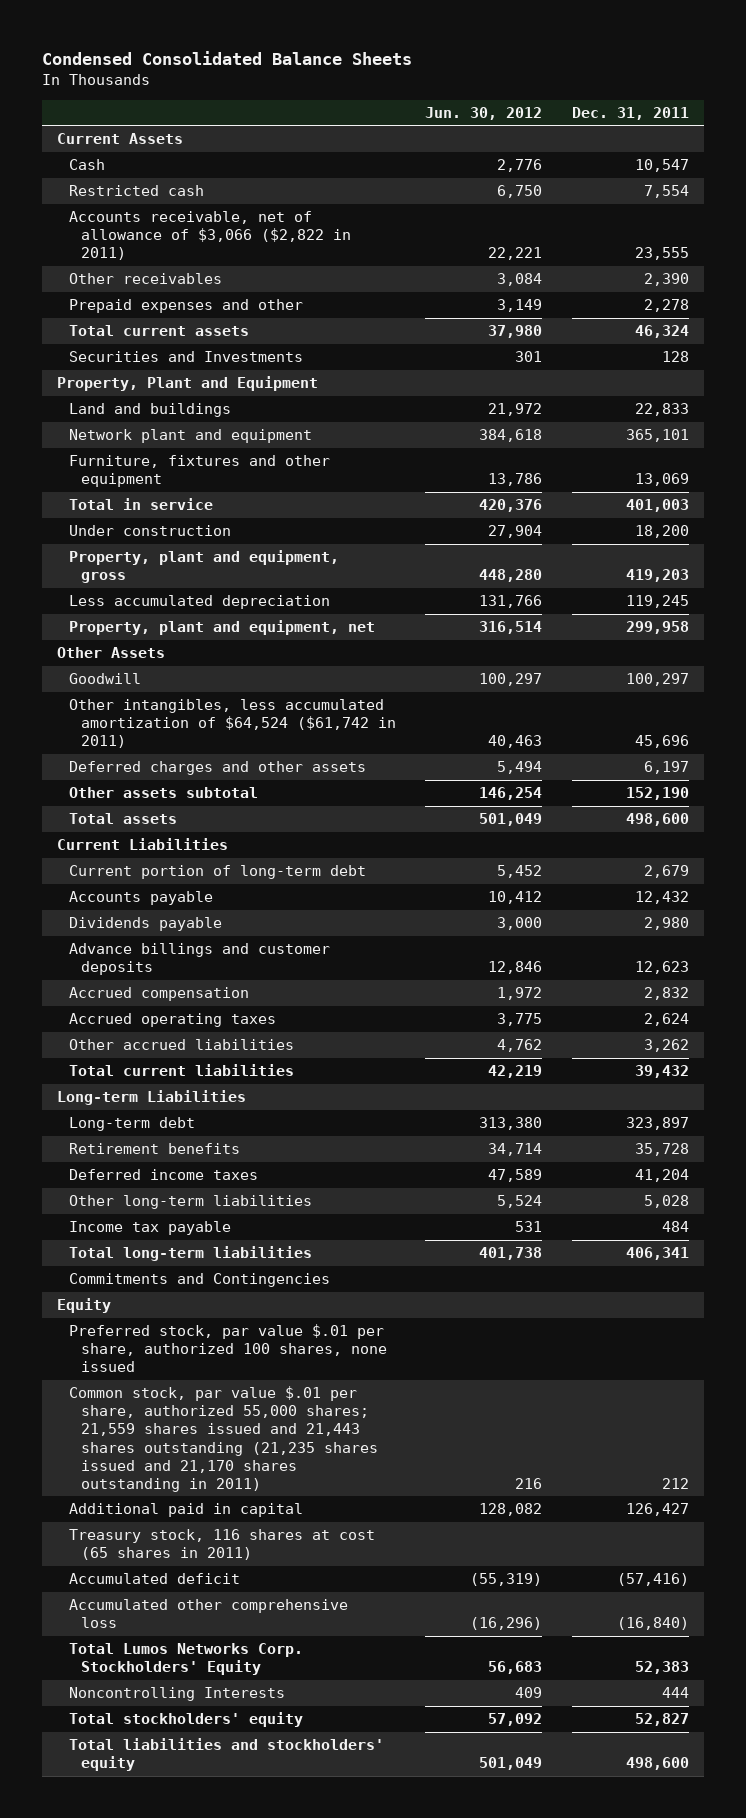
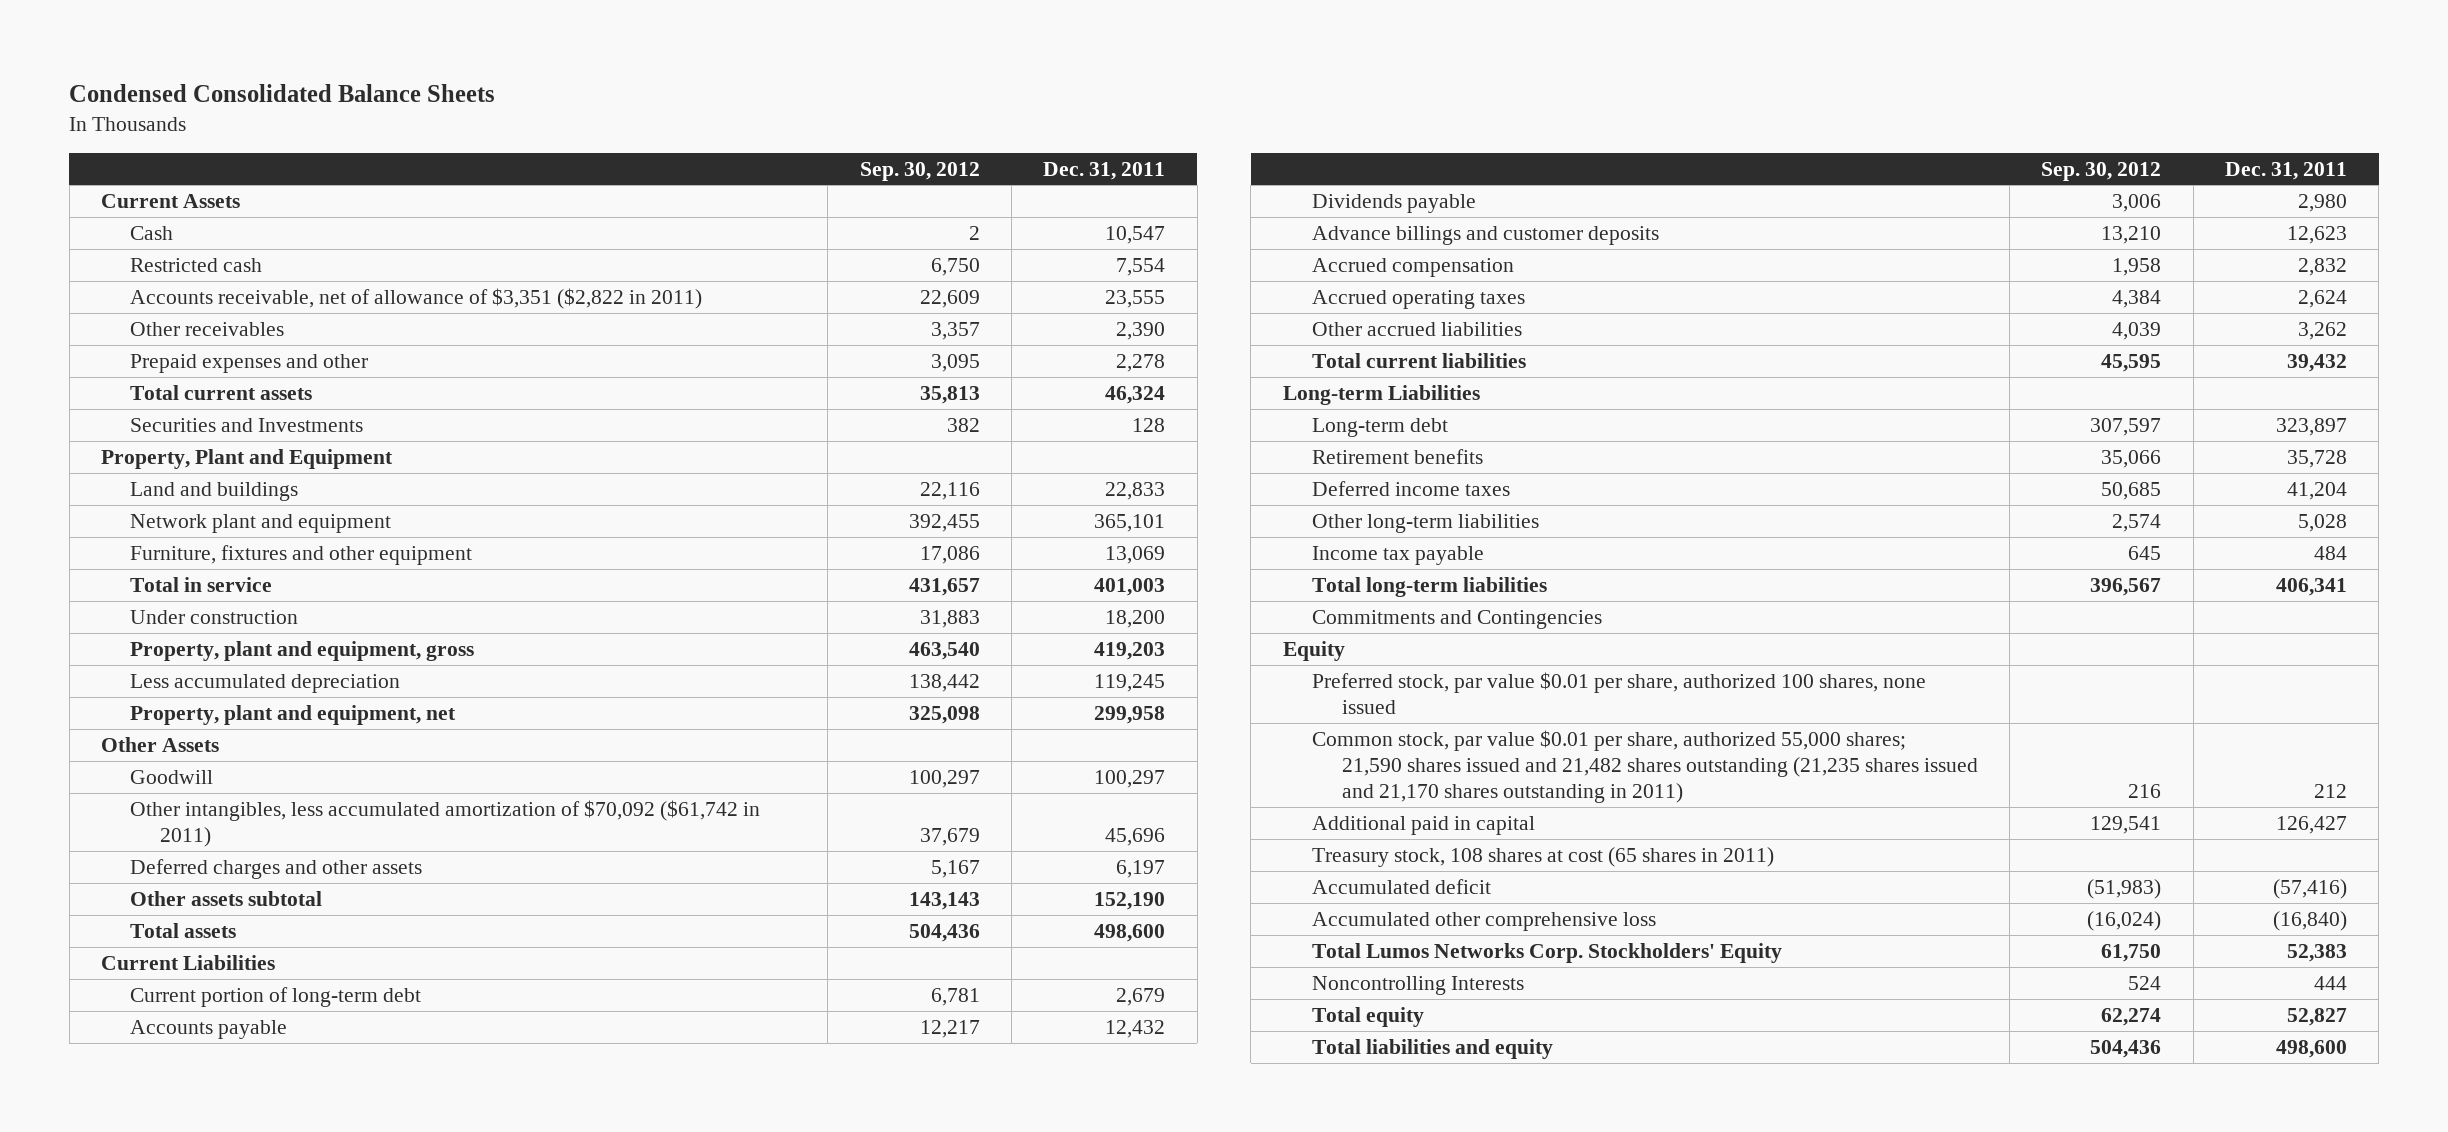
- | Jun. 30, 2012 | Dec. 31, 2011
+ | Sep. 30, 2012 | Dec. 31, 2011
- Accounts receivable, net of allowance of $3,066 ($2,822 in 2011) | 22,221 | 23,555
+ Accounts receivable, net of allowance of $3,351 ($2,822 in 2011) | 22,609 | 23,555
- Other intangibles, less accumulated amortization of $64,524 ($61,742 in 2011) | 40,463 | 45,696
+ Other intangibles, less accumulated amortization of $70,092 ($61,742 in 2011) | 37,679 | 45,696
- Preferred stock, par value $.01 per share, authorized 100 shares, none issued
- Common stock, par value $.01 per share, authorized 55,000 shares; 21,559 shares issued and 21,443 shares outstanding (21,235 shares issued and 21,170 shares outstanding in 2011) | 216 | 212
+ Preferred stock, par value $0.01 per share, authorized 100 shares, none issued
+ Common stock, par value $0.01 per share, authorized 55,000 shares; 21,590 shares issued and 21,482 shares outstanding (21,235 shares issued and 21,170 shares outstanding in 2011) | 216 | 212
- Treasury stock, 116 shares at cost (65 shares in 2011)
+ Treasury stock, 108 shares at cost (65 shares in 2011)
- Total stockholders' equity | 57,092 | 52,827
- Total liabilities and stockholders' equity | 501,049 | 498,600
+ Total equity | 62,274 | 52,827
+ Total liabilities and equity | 504,436 | 498,600

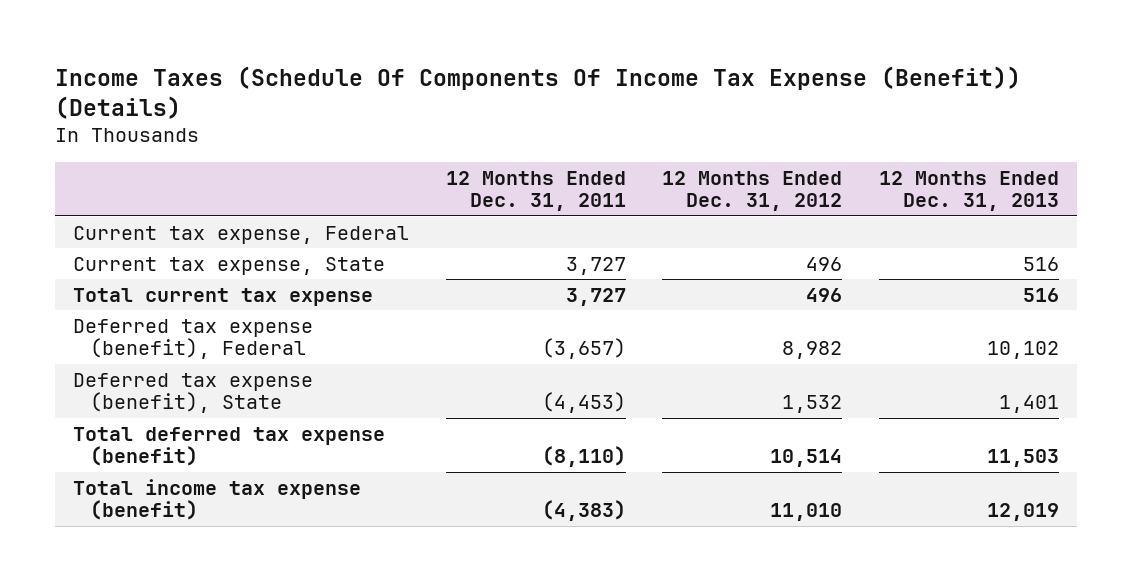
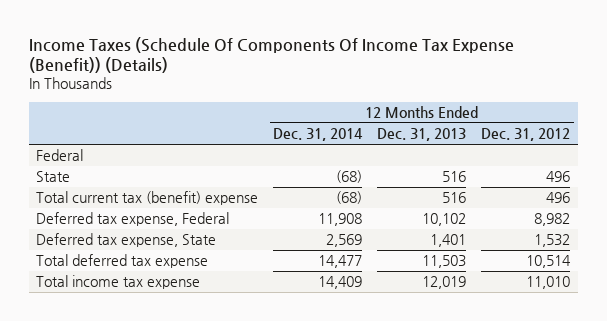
- | 12 Months Ended Dec. 31, 2011 | 12 Months Ended Dec. 31, 2012 | 12 Months Ended Dec. 31, 2013
+ | 12 Months Ended Dec. 31, 2014 | 12 Months Ended Dec. 31, 2013 | 12 Months Ended Dec. 31, 2012
- Current tax expense, Federal
- Current tax expense, State | 3,727 | 496 | 516
- Total current tax expense | 3,727 | 496 | 516
- Deferred tax expense (benefit), Federal | (3,657) | 8,982 | 10,102
- Deferred tax expense (benefit), State | (4,453) | 1,532 | 1,401
- Total deferred tax expense (benefit) | (8,110) | 10,514 | 11,503
- Total income tax expense (benefit) | (4,383) | 11,010 | 12,019
+ Federal
+ State | (68) | 516 | 496
+ Total current tax (benefit) expense | (68) | 516 | 496
+ Deferred tax expense, Federal | 11,908 | 10,102 | 8,982
+ Deferred tax expense, State | 2,569 | 1,401 | 1,532
+ Total deferred tax expense | 14,477 | 11,503 | 10,514
+ Total income tax expense | 14,409 | 12,019 | 11,010

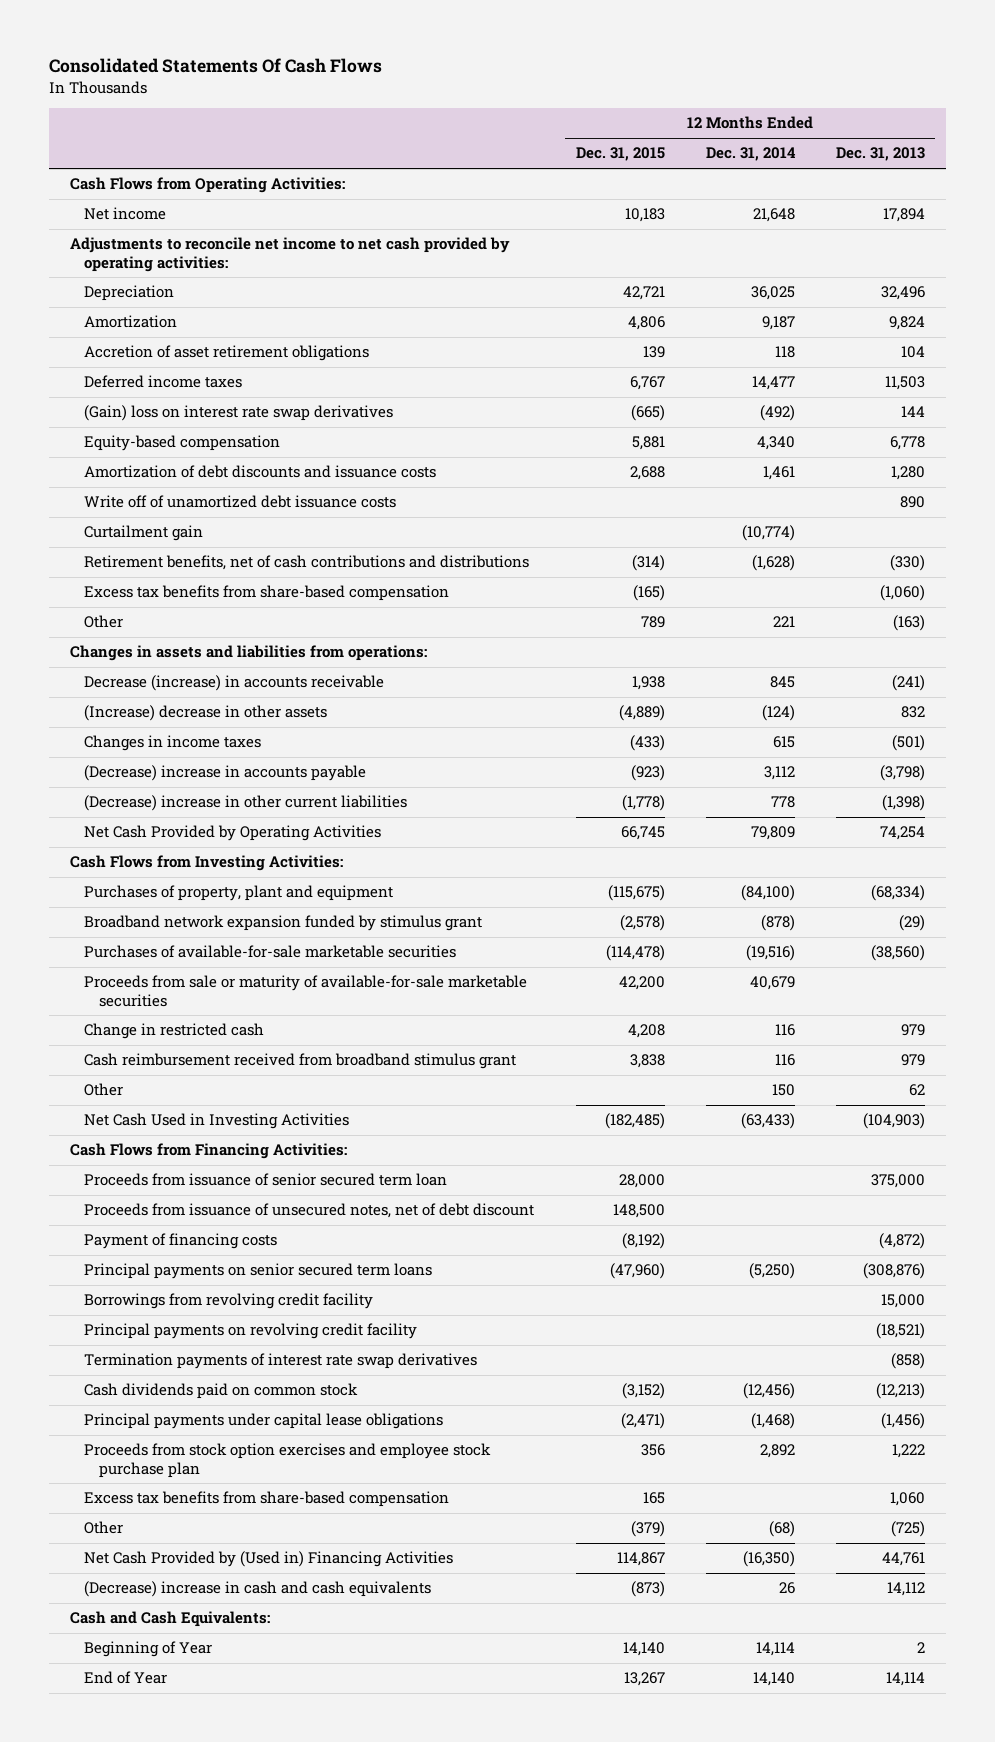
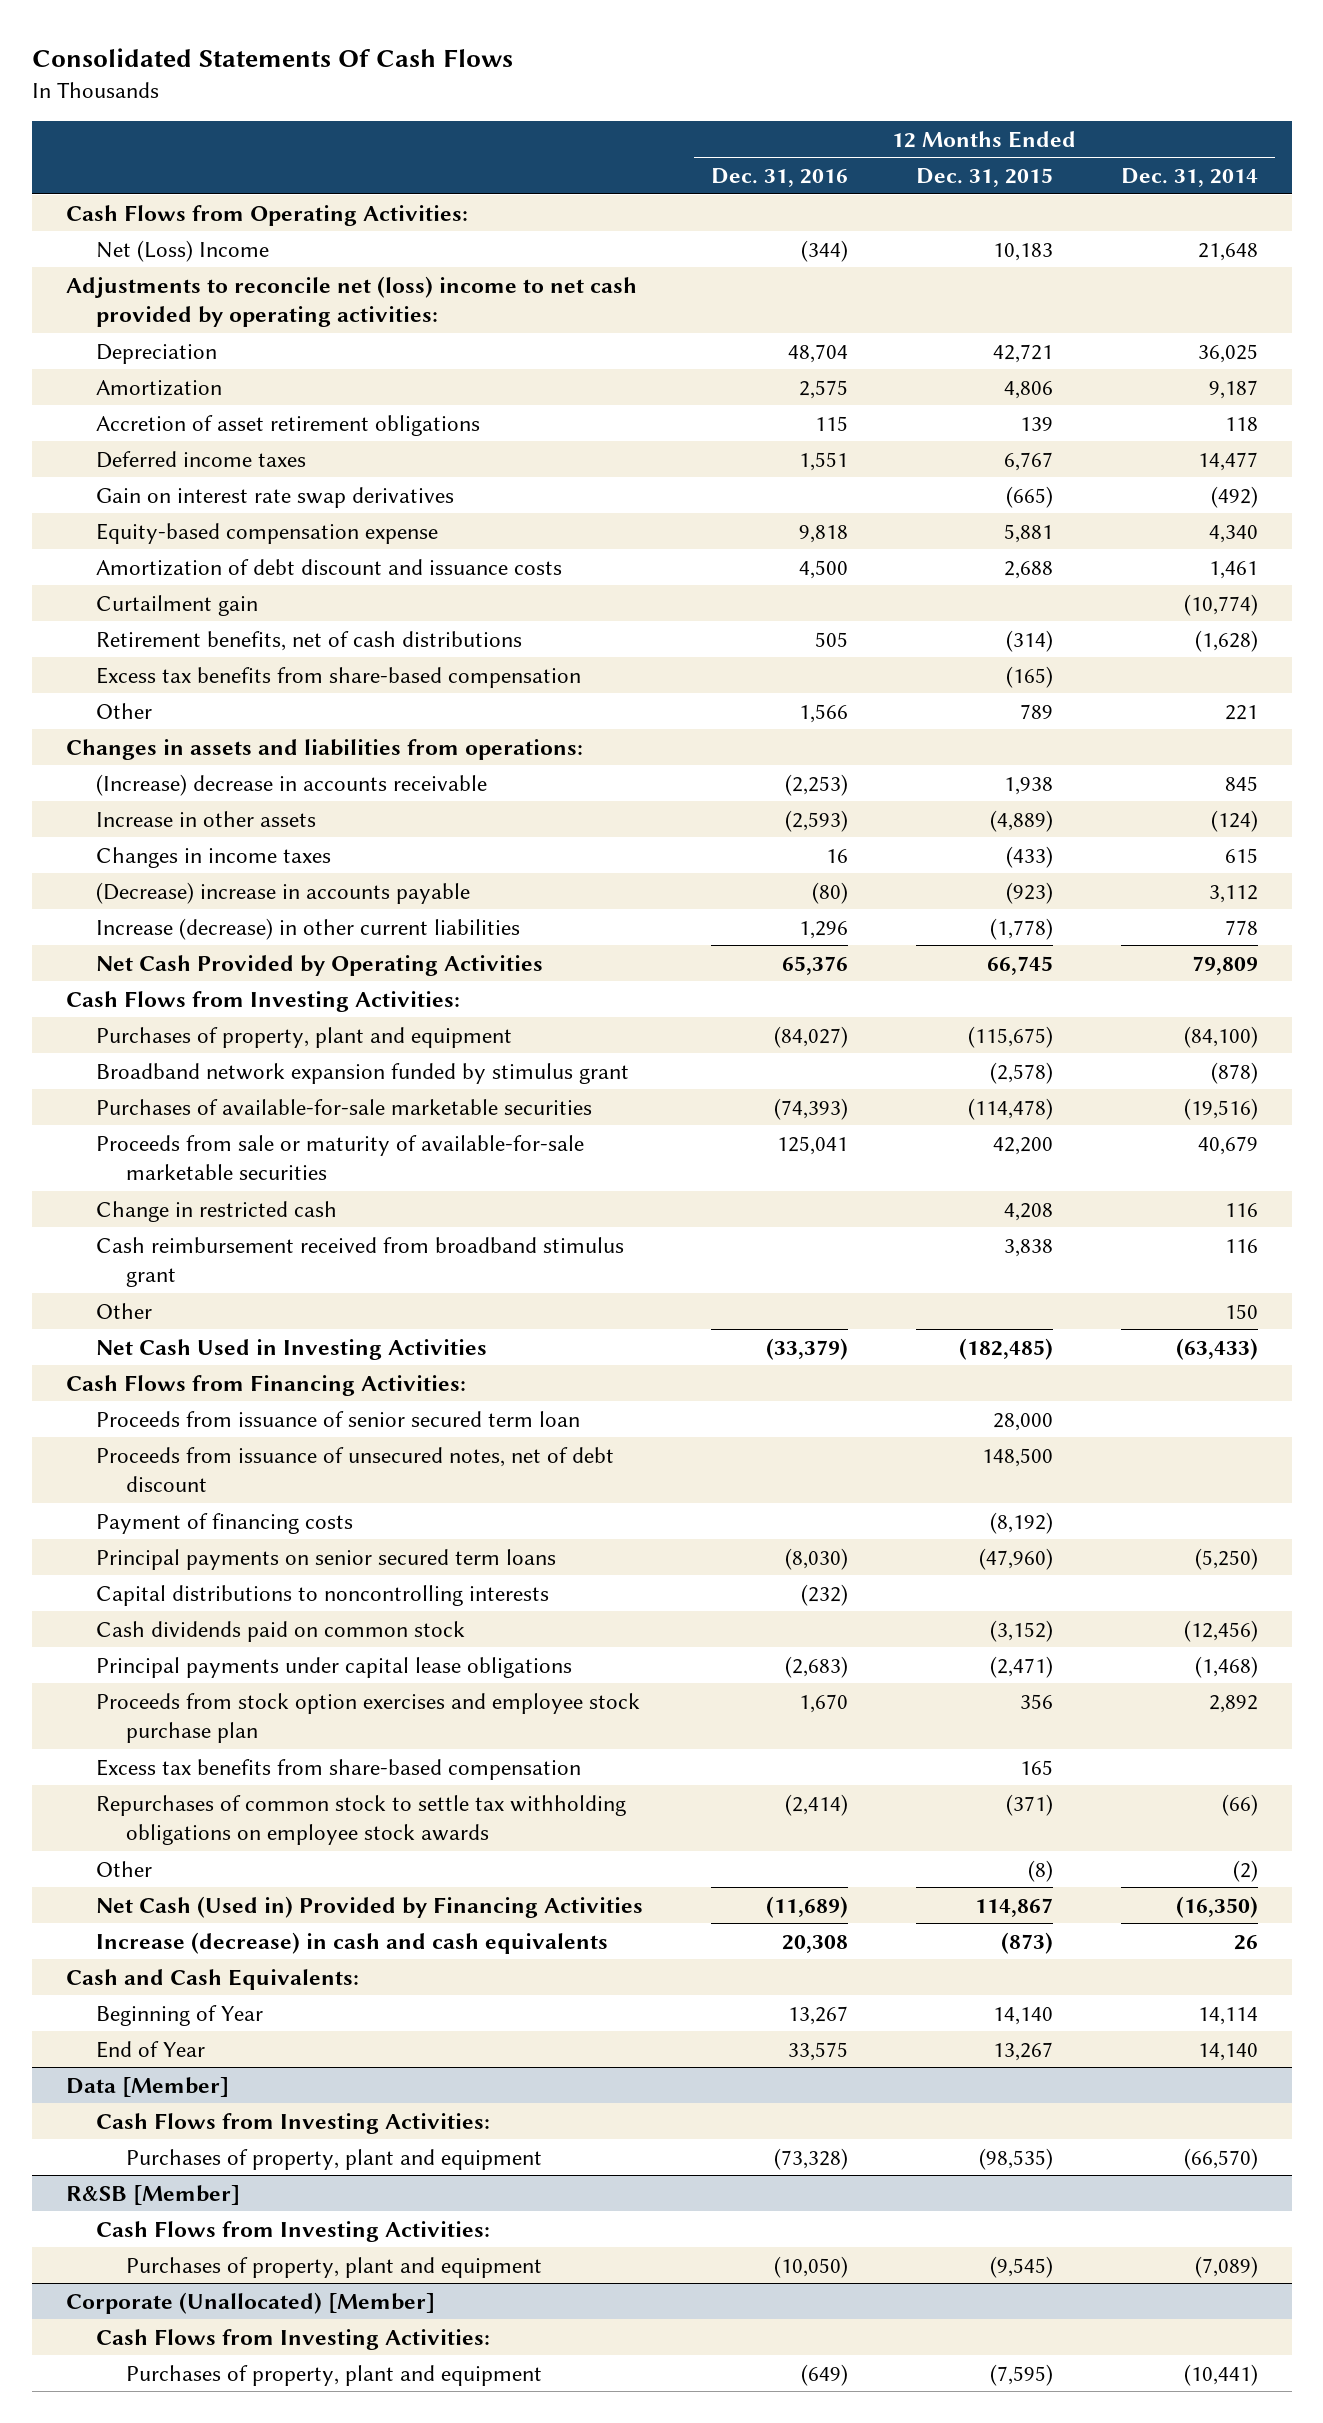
- | 12 Months Ended Dec. 31, 2015 | 12 Months Ended Dec. 31, 2014 | 12 Months Ended Dec. 31, 2013
+ | 12 Months Ended Dec. 31, 2016 | 12 Months Ended Dec. 31, 2015 | 12 Months Ended Dec. 31, 2014
- Net income | 10,183 | 21,648 | 17,894
- Adjustments to reconcile net income to net cash provided by operating activities:
+ Net (Loss) Income | (344) | 10,183 | 21,648
+ Adjustments to reconcile net (loss) income to net cash provided by operating activities:
- (Gain) loss on interest rate swap derivatives | (665) | (492) | 144
- Equity-based compensation | 5,881 | 4,340 | 6,778
- Amortization of debt discounts and issuance costs | 2,688 | 1,461 | 1,280
- Write off of unamortized debt issuance costs | | | 890
+ Gain on interest rate swap derivatives | | (665) | (492)
+ Equity-based compensation expense | 9,818 | 5,881 | 4,340
+ Amortization of debt discount and issuance costs | 4,500 | 2,688 | 1,461
- Retirement benefits, net of cash contributions and distributions | (314) | (1,628) | (330)
+ Retirement benefits, net of cash distributions | 505 | (314) | (1,628)
- Decrease (increase) in accounts receivable | 1,938 | 845 | (241)
- (Increase) decrease in other assets | (4,889) | (124) | 832
+ (Increase) decrease in accounts receivable | (2,253) | 1,938 | 845
+ Increase in other assets | (2,593) | (4,889) | (124)
- (Decrease) increase in other current liabilities | (1,778) | 778 | (1,398)
+ Increase (decrease) in other current liabilities | 1,296 | (1,778) | 778
- Borrowings from revolving credit facility | | | 15,000
- Principal payments on revolving credit facility | | | (18,521)
- Termination payments of interest rate swap derivatives | | | (858)
+ Capital distributions to noncontrolling interests | (232) | |
- Other | (379) | (68) | (725)
- Net Cash Provided by (Used in) Financing Activities | 114,867 | (16,350) | 44,761
- (Decrease) increase in cash and cash equivalents | (873) | 26 | 14,112
+ Repurchases of common stock to settle tax withholding obligations on employee stock awards | (2,414) | (371) | (66)
+ Other | | (8) | (2)
+ Net Cash (Used in) Provided by Financing Activities | (11,689) | 114,867 | (16,350)
+ Increase (decrease) in cash and cash equivalents | 20,308 | (873) | 26
+ Data [Member]
+ Cash Flows from Investing Activities:
+ Purchases of property, plant and equipment | (73,328) | (98,535) | (66,570)
+ R&SB [Member]
+ Cash Flows from Investing Activities:
+ Purchases of property, plant and equipment | (10,050) | (9,545) | (7,089)
+ Corporate (Unallocated) [Member]
+ Cash Flows from Investing Activities:
+ Purchases of property, plant and equipment | (649) | (7,595) | (10,441)

